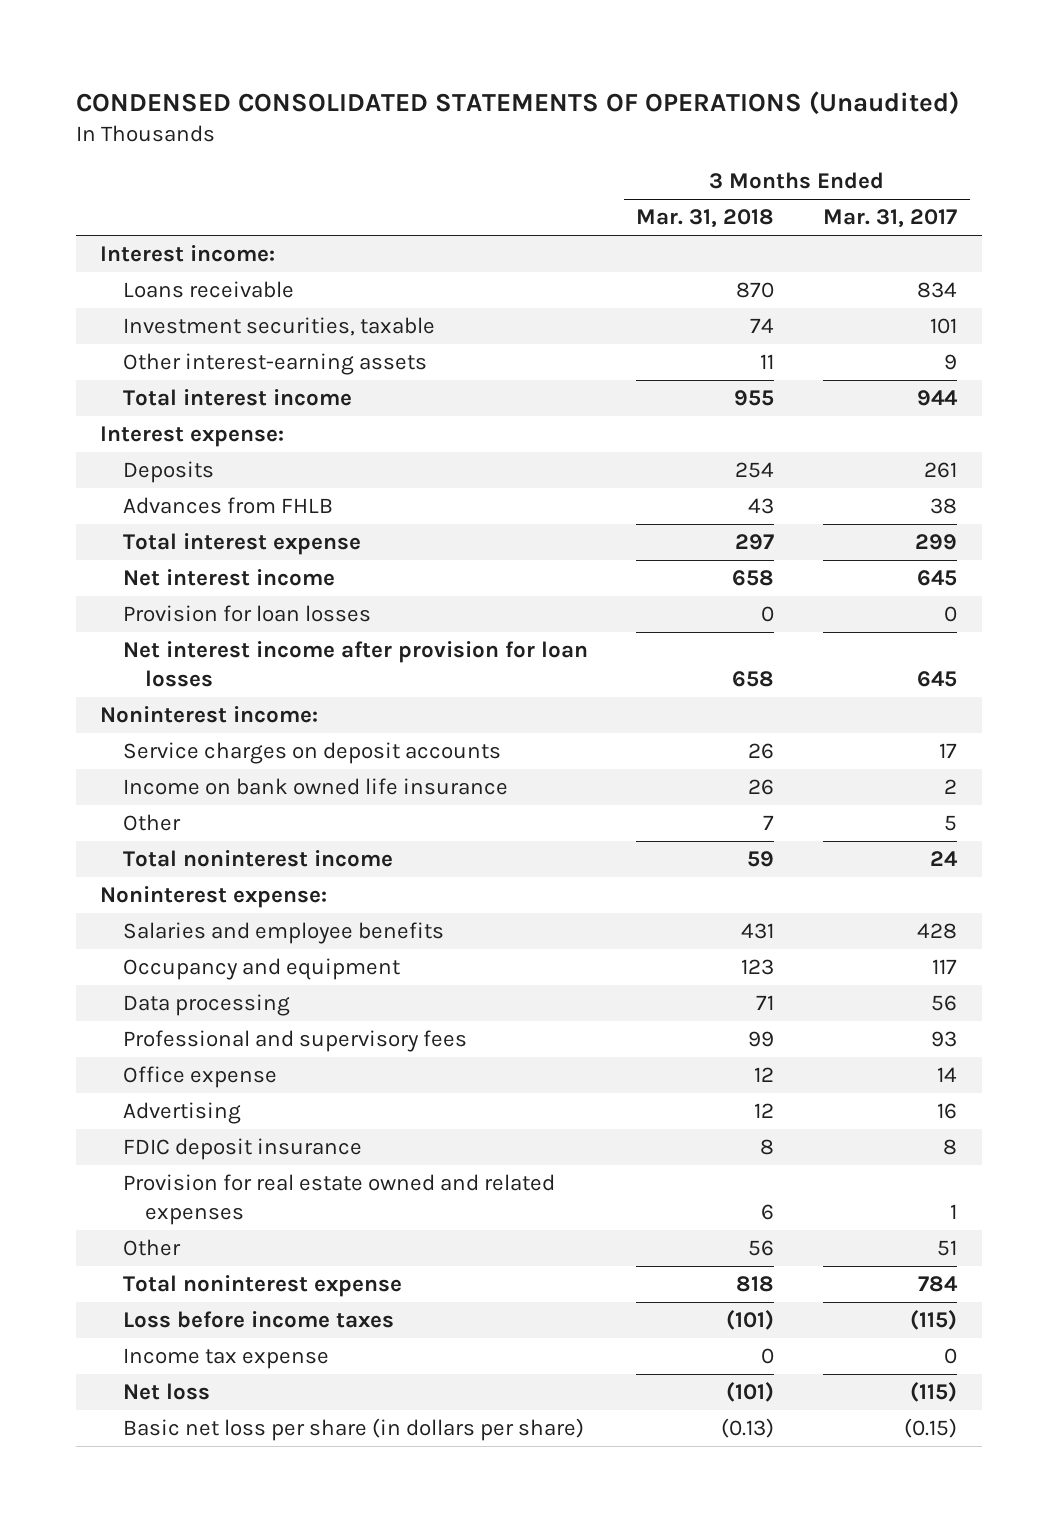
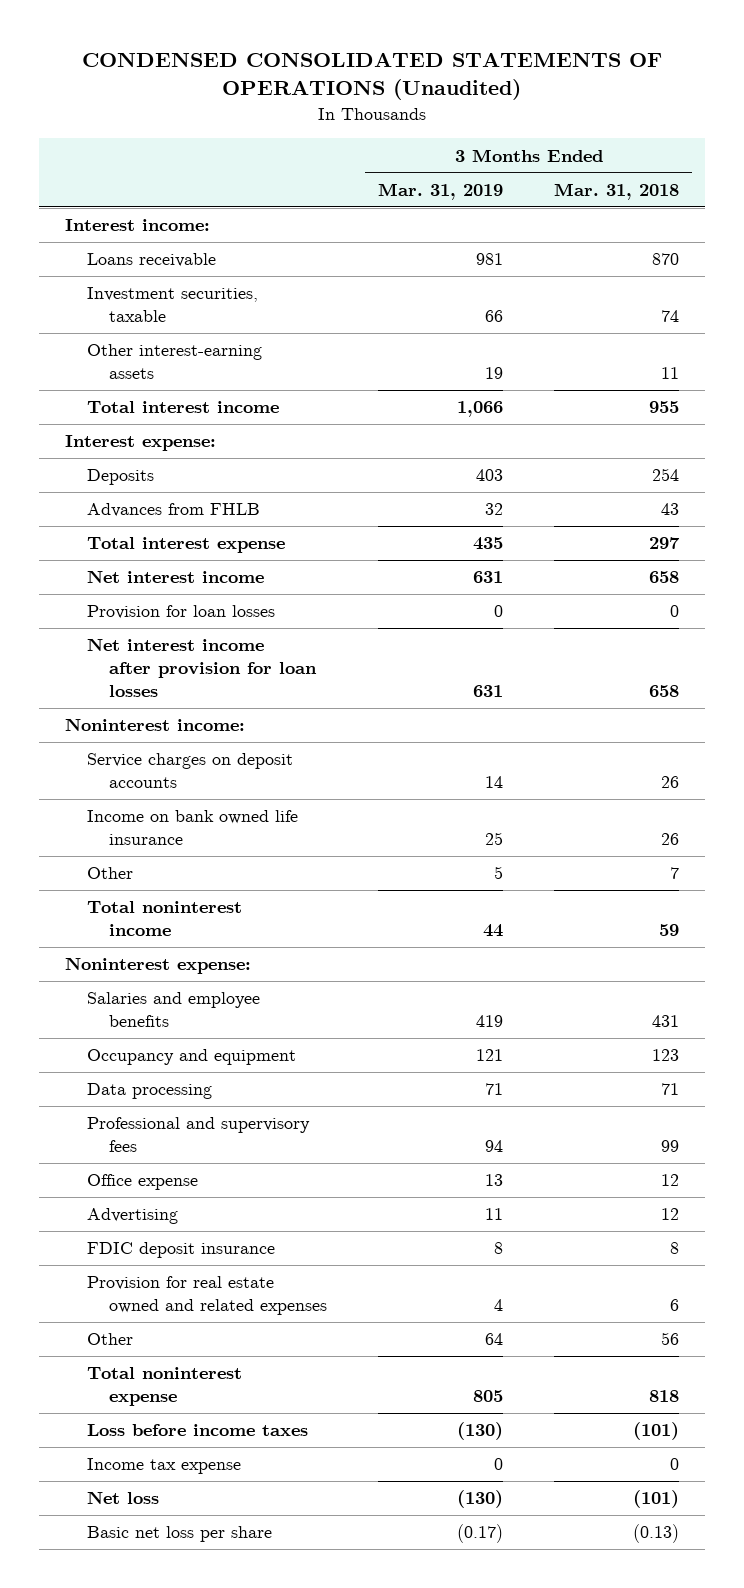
- | 3 Months Ended Mar. 31, 2018 | 3 Months Ended Mar. 31, 2017
+ | 3 Months Ended Mar. 31, 2019 | 3 Months Ended Mar. 31, 2018
- Basic net loss per share (in dollars per share) | (0.13) | (0.15)
+ Basic net loss per share | (0.17) | (0.13)

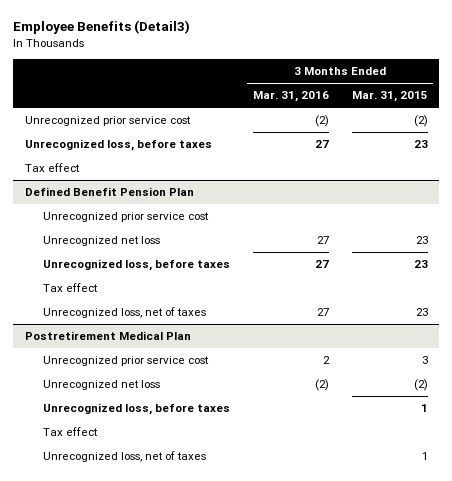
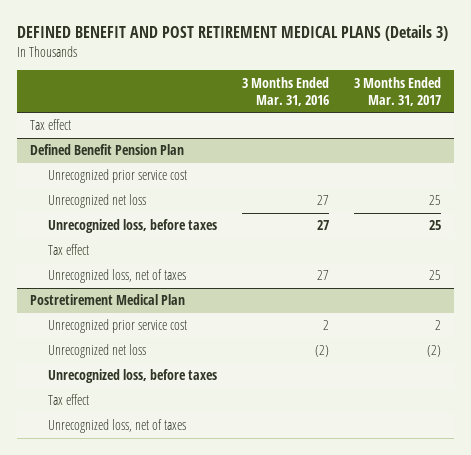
- Employee Benefits (Detail3)
+ DEFINED BENEFIT AND POST RETIREMENT MEDICAL PLANS (Details 3)
- | 3 Months Ended Mar. 31, 2016 | 3 Months Ended Mar. 31, 2015
+ | 3 Months Ended Mar. 31, 2016 | 3 Months Ended Mar. 31, 2017
- Unrecognized prior service cost | (2) | (2)
- Unrecognized loss, before taxes | 27 | 23

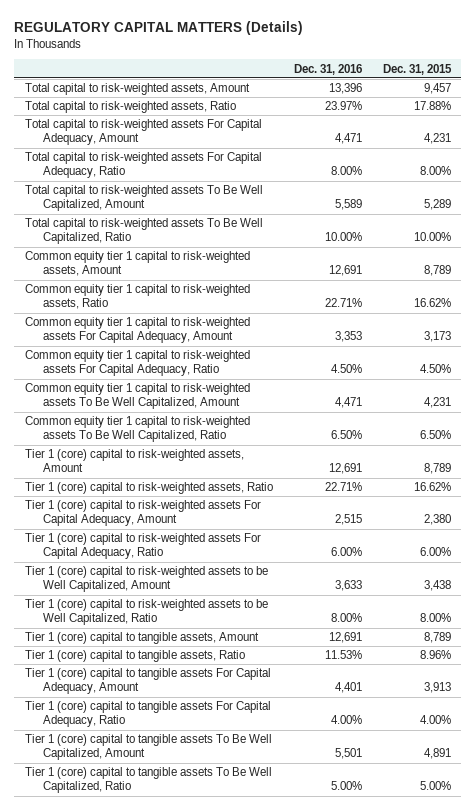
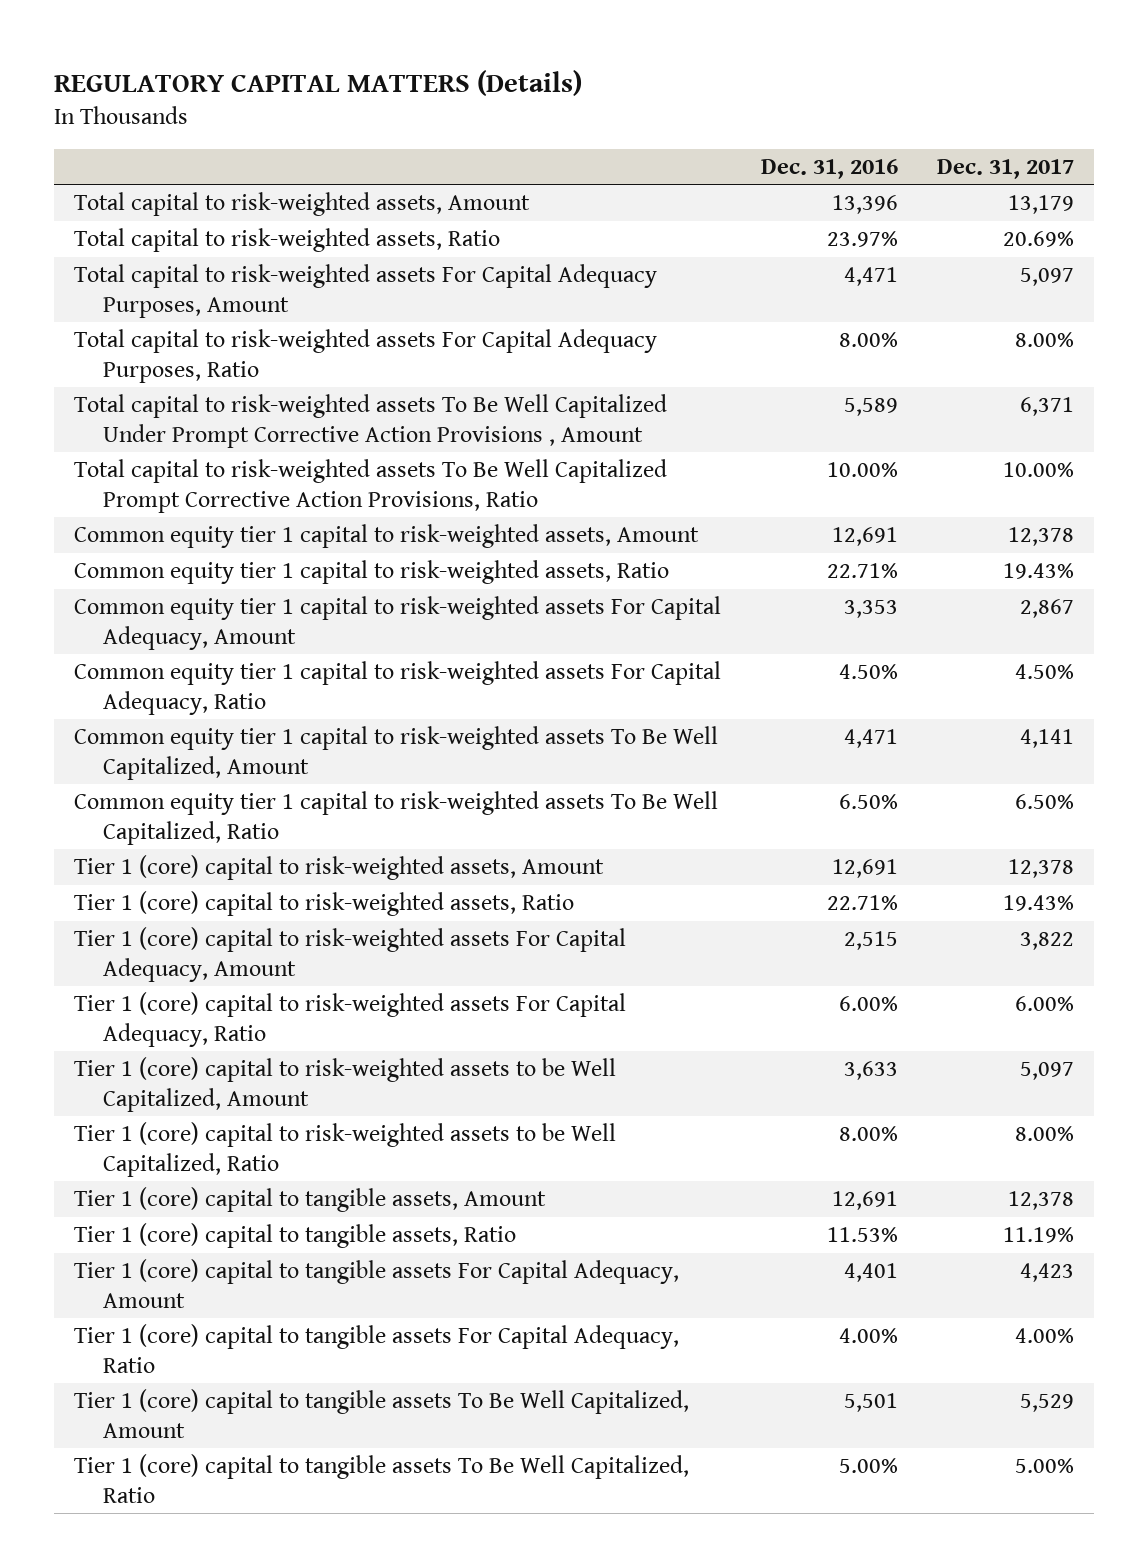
- | Dec. 31, 2016 | Dec. 31, 2015
+ | Dec. 31, 2016 | Dec. 31, 2017
- Total capital to risk-weighted assets For Capital Adequacy, Amount | 4,471 | 4,231
- Total capital to risk-weighted assets For Capital Adequacy, Ratio | 8.00% | 8.00%
- Total capital to risk-weighted assets To Be Well Capitalized, Amount | 5,589 | 5,289
- Total capital to risk-weighted assets To Be Well Capitalized, Ratio | 10.00% | 10.00%
+ Total capital to risk-weighted assets For Capital Adequacy Purposes, Amount | 4,471 | 5,097
+ Total capital to risk-weighted assets For Capital Adequacy Purposes, Ratio | 8.00% | 8.00%
+ Total capital to risk-weighted assets To Be Well Capitalized Under Prompt Corrective Action Provisions , Amount | 5,589 | 6,371
+ Total capital to risk-weighted assets To Be Well Capitalized Prompt Corrective Action Provisions, Ratio | 10.00% | 10.00%

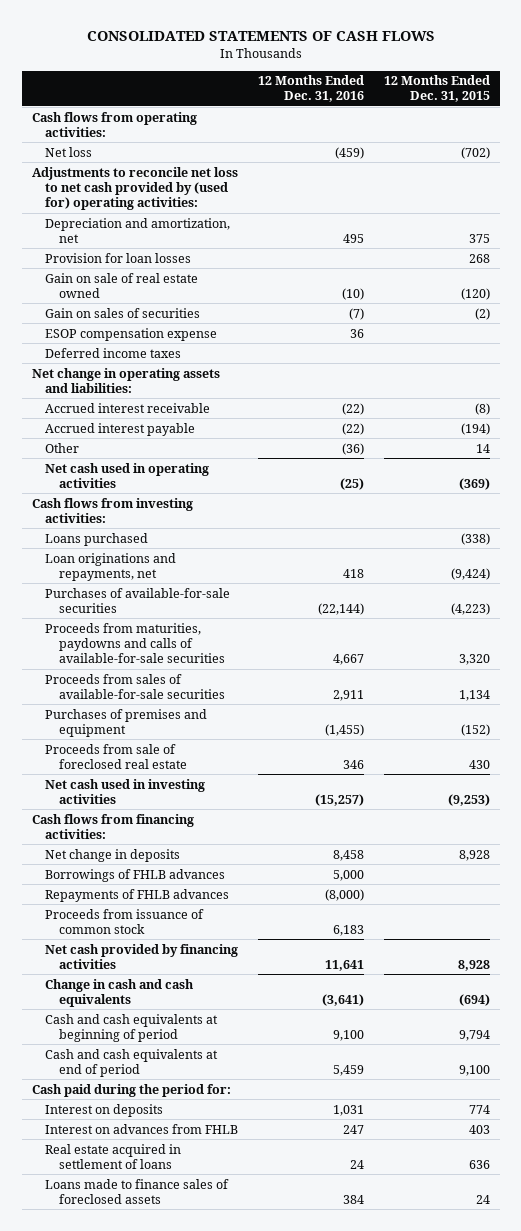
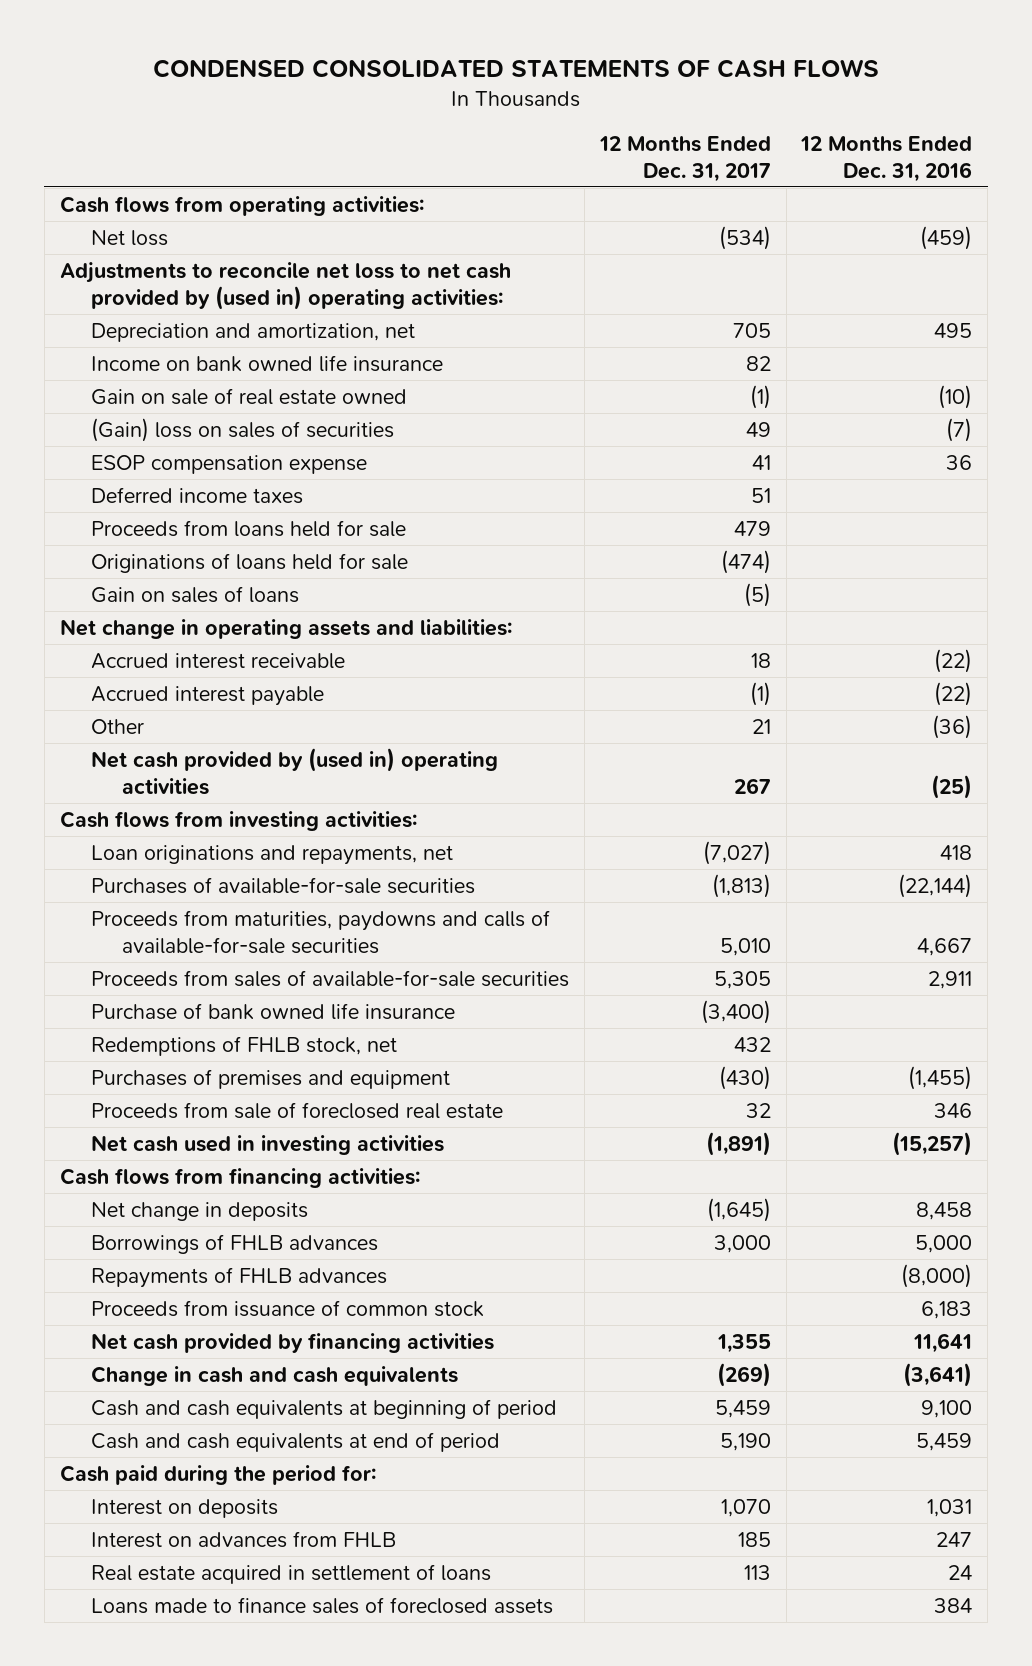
- CONSOLIDATED STATEMENTS OF CASH FLOWS
+ CONDENSED CONSOLIDATED STATEMENTS OF CASH FLOWS
- | 12 Months Ended Dec. 31, 2016 | 12 Months Ended Dec. 31, 2015
+ | 12 Months Ended Dec. 31, 2017 | 12 Months Ended Dec. 31, 2016
- Adjustments to reconcile net loss to net cash provided by (used for) operating activities:
+ Adjustments to reconcile net loss to net cash provided by (used in) operating activities:
- Provision for loan losses | | 268
+ Income on bank owned life insurance | 82 |
- Gain on sales of securities | (7) | (2)
+ (Gain) loss on sales of securities | 49 | (7)
+ Proceeds from loans held for sale | 479 |
+ Originations of loans held for sale | (474) |
+ Gain on sales of loans | (5) |
- Net cash used in operating activities | (25) | (369)
+ Net cash provided by (used in) operating activities | 267 | (25)
- Loans purchased | | (338)
+ Purchase of bank owned life insurance | (3,400) |
+ Redemptions of FHLB stock, net | 432 |

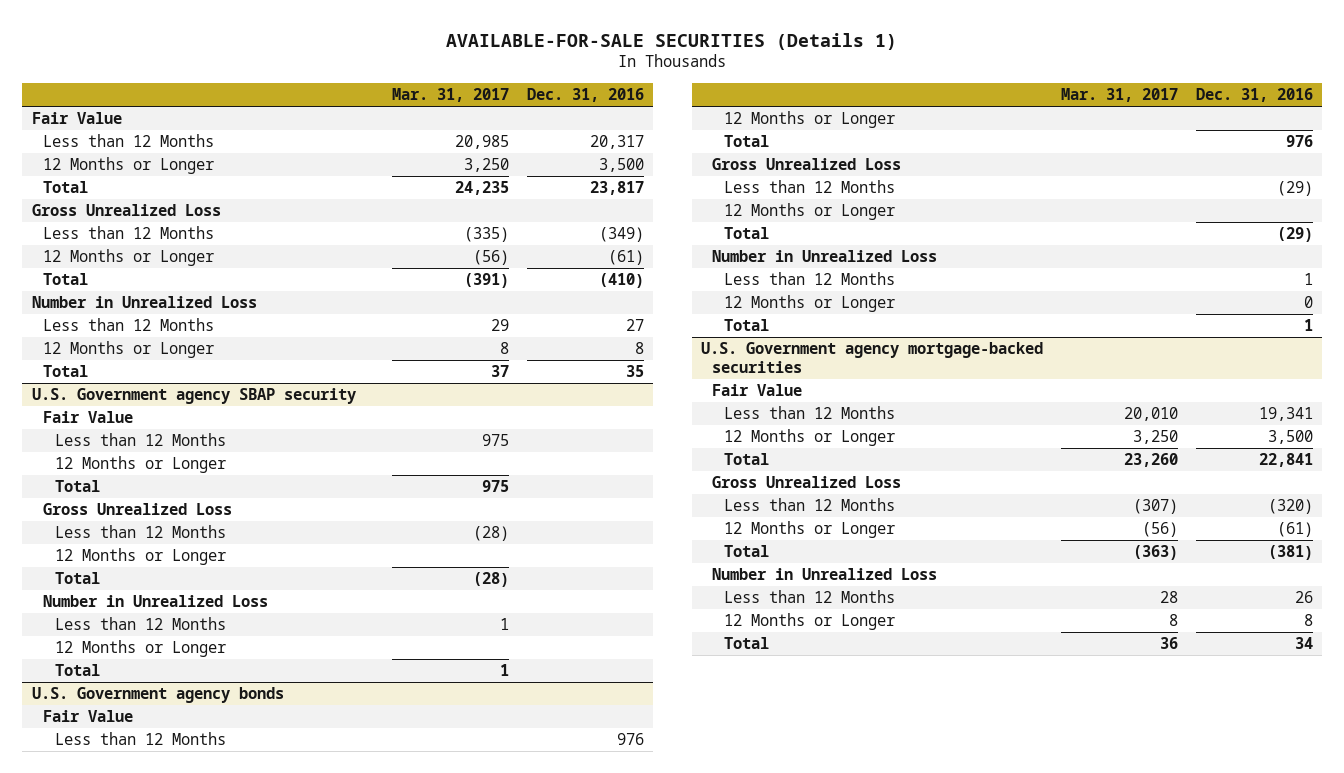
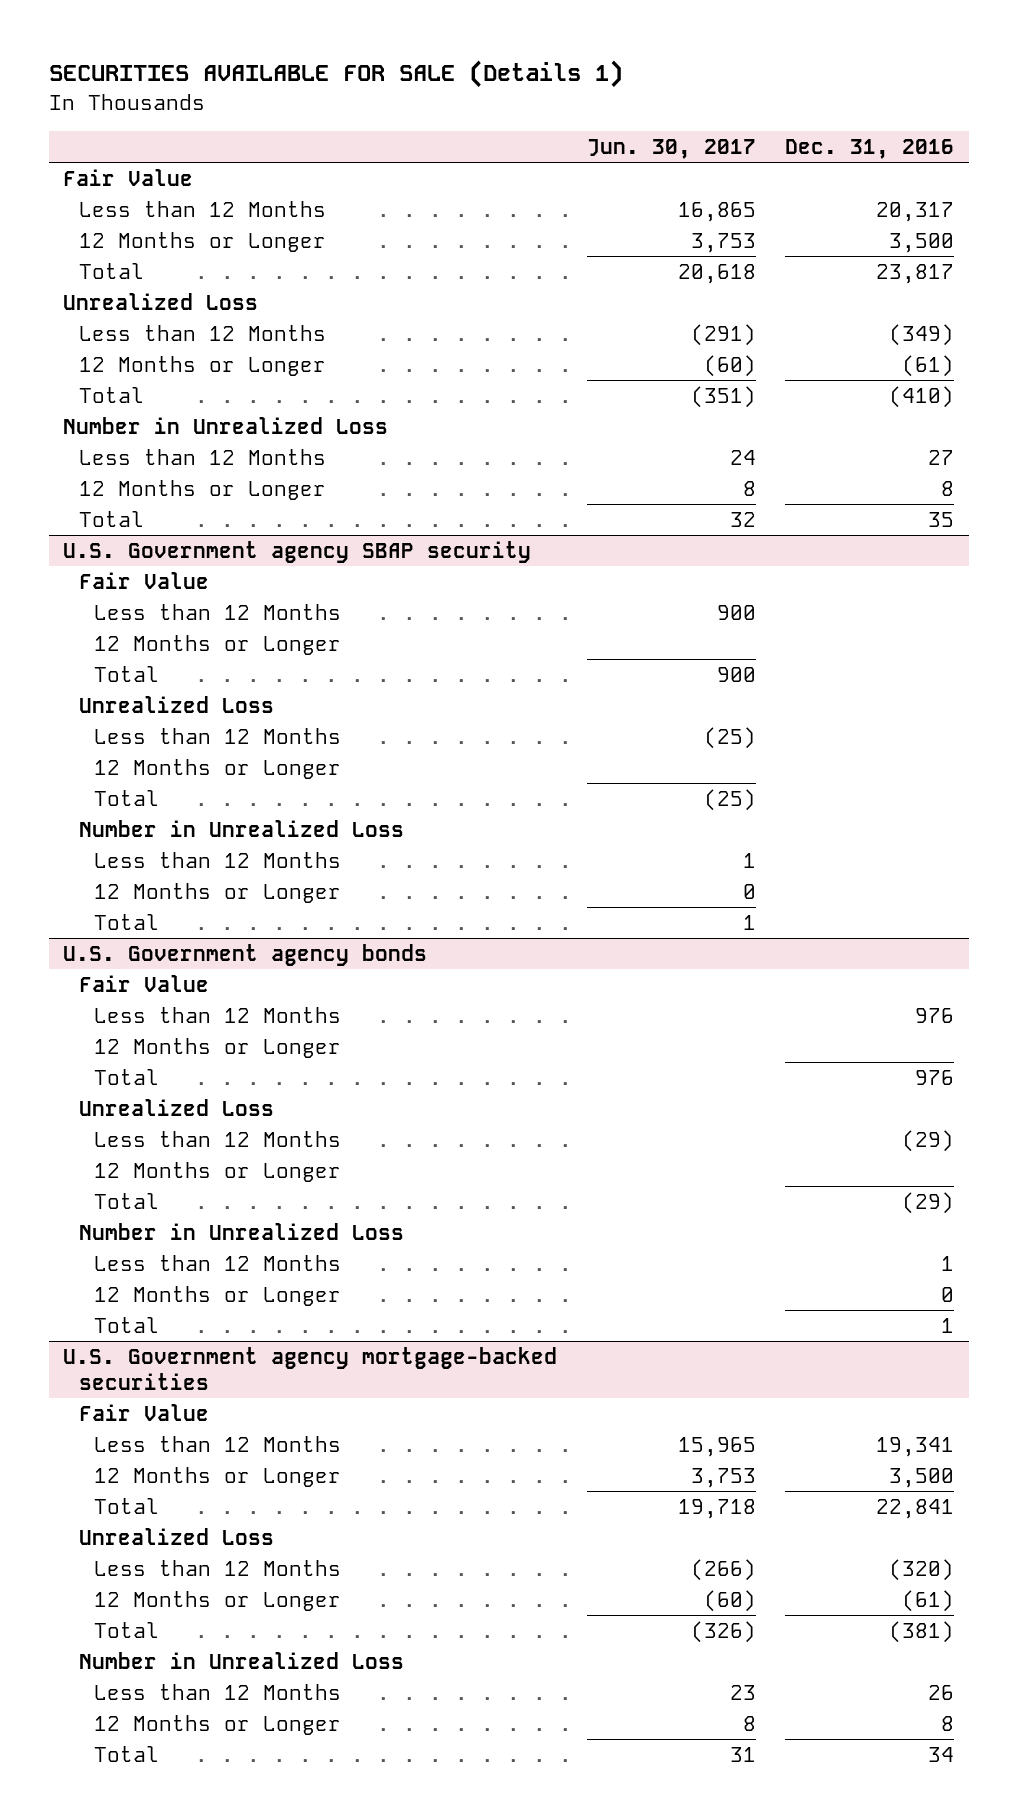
- AVAILABLE-FOR-SALE SECURITIES (Details 1)
+ SECURITIES AVAILABLE FOR SALE (Details 1)
- | Mar. 31, 2017 | Dec. 31, 2016
+ | Jun. 30, 2017 | Dec. 31, 2016
- Gross Unrealized Loss
+ Unrealized Loss
@ U.S. Government agency SBAP security
- Gross Unrealized Loss
+ Unrealized Loss
@ U.S. Government agency bonds
- Gross Unrealized Loss
+ Unrealized Loss
@ U.S. Government agency mortgage-backed securities
- Gross Unrealized Loss
+ Unrealized Loss

